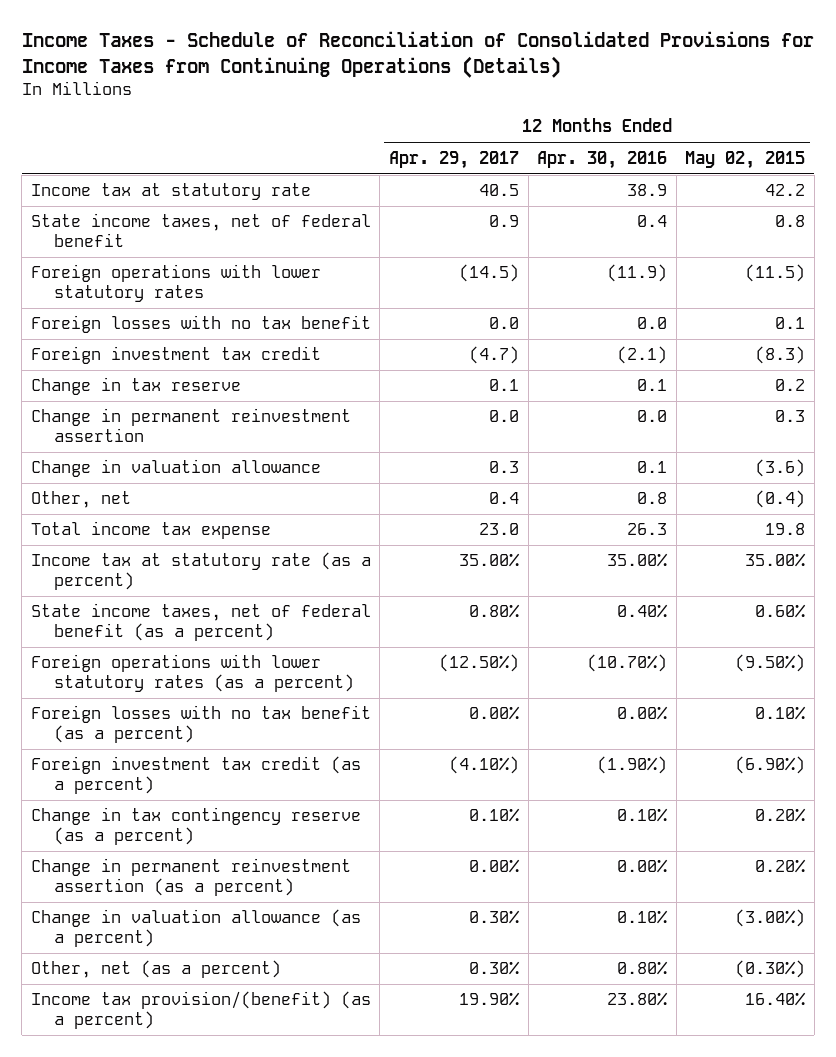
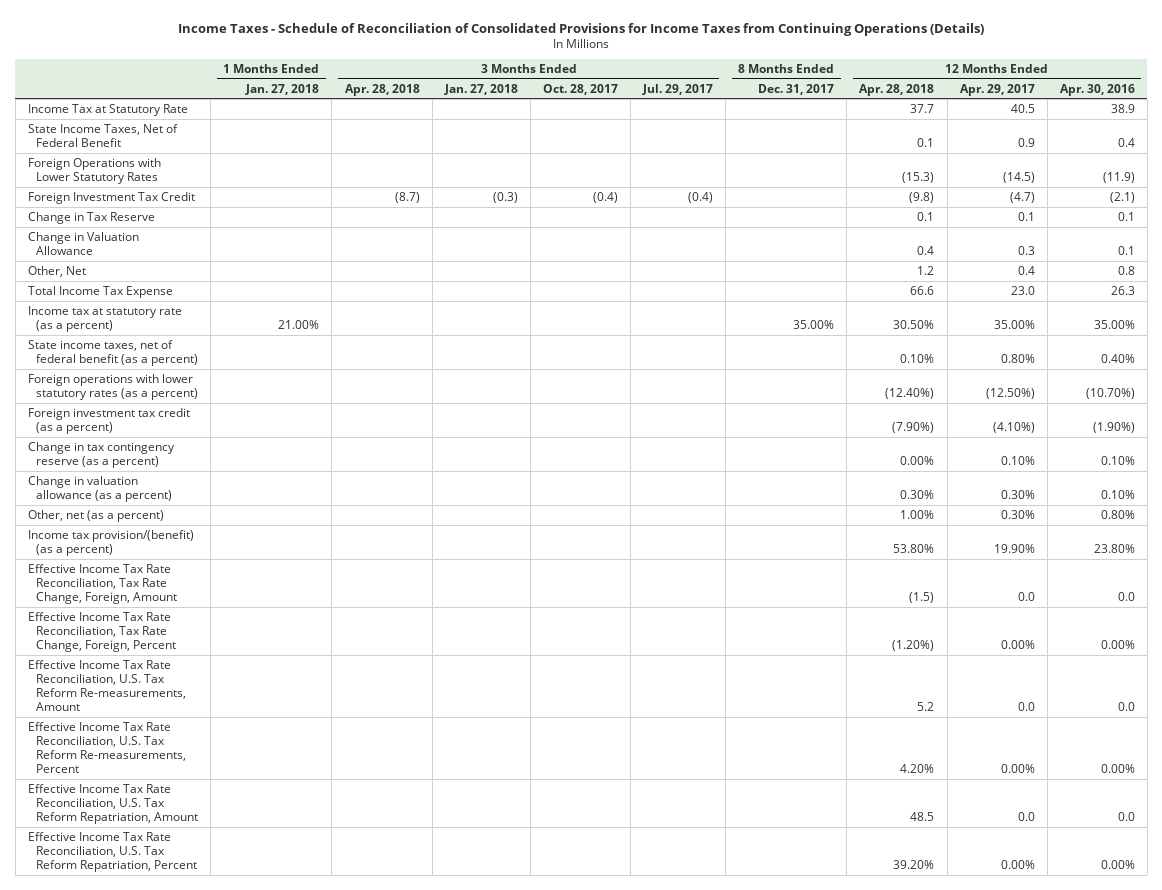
- | 12 Months Ended Apr. 29, 2017 | 12 Months Ended Apr. 30, 2016 | 12 Months Ended May 02, 2015
+ | 1 Months Ended Jan. 27, 2018 | 3 Months Ended Apr. 28, 2018 | 3 Months Ended Jan. 27, 2018 | 3 Months Ended Oct. 28, 2017 | 3 Months Ended Jul. 29, 2017 | 8 Months Ended Dec. 31, 2017 | 12 Months Ended Apr. 28, 2018 | 12 Months Ended Apr. 29, 2017 | 12 Months Ended Apr. 30, 2016
- Income tax at statutory rate | 40.5 | 38.9 | 42.2
- State income taxes, net of federal benefit | 0.9 | 0.4 | 0.8
- Foreign operations with lower statutory rates | (14.5) | (11.9) | (11.5)
- Foreign losses with no tax benefit | 0.0 | 0.0 | 0.1
- Foreign investment tax credit | (4.7) | (2.1) | (8.3)
- Change in tax reserve | 0.1 | 0.1 | 0.2
- Change in permanent reinvestment assertion | 0.0 | 0.0 | 0.3
- Change in valuation allowance | 0.3 | 0.1 | (3.6)
- Other, net | 0.4 | 0.8 | (0.4)
- Total income tax expense | 23.0 | 26.3 | 19.8
+ Income Tax at Statutory Rate | | | | | | | 37.7 | 40.5 | 38.9
+ State Income Taxes, Net of Federal Benefit | | | | | | | 0.1 | 0.9 | 0.4
+ Foreign Operations with Lower Statutory Rates | | | | | | | (15.3) | (14.5) | (11.9)
+ Foreign Investment Tax Credit | | (8.7) | (0.3) | (0.4) | (0.4) | | (9.8) | (4.7) | (2.1)
+ Change in Tax Reserve | | | | | | | 0.1 | 0.1 | 0.1
+ Change in Valuation Allowance | | | | | | | 0.4 | 0.3 | 0.1
+ Other, Net | | | | | | | 1.2 | 0.4 | 0.8
+ Total Income Tax Expense | | | | | | | 66.6 | 23.0 | 26.3
- Foreign losses with no tax benefit (as a percent) | 0.00% | 0.00% | 0.10%
- Change in permanent reinvestment assertion (as a percent) | 0.00% | 0.00% | 0.20%
+ Effective Income Tax Rate Reconciliation, Tax Rate Change, Foreign, Amount | | | | | | | (1.5) | 0.0 | 0.0
+ Effective Income Tax Rate Reconciliation, Tax Rate Change, Foreign, Percent | | | | | | | (1.20%) | 0.00% | 0.00%
+ Effective Income Tax Rate Reconciliation, U.S. Tax Reform Re-measurements, Amount | | | | | | | 5.2 | 0.0 | 0.0
+ Effective Income Tax Rate Reconciliation, U.S. Tax Reform Re-measurements, Percent | | | | | | | 4.20% | 0.00% | 0.00%
+ Effective Income Tax Rate Reconciliation, U.S. Tax Reform Repatriation, Amount | | | | | | | 48.5 | 0.0 | 0.0
+ Effective Income Tax Rate Reconciliation, U.S. Tax Reform Repatriation, Percent | | | | | | | 39.20% | 0.00% | 0.00%

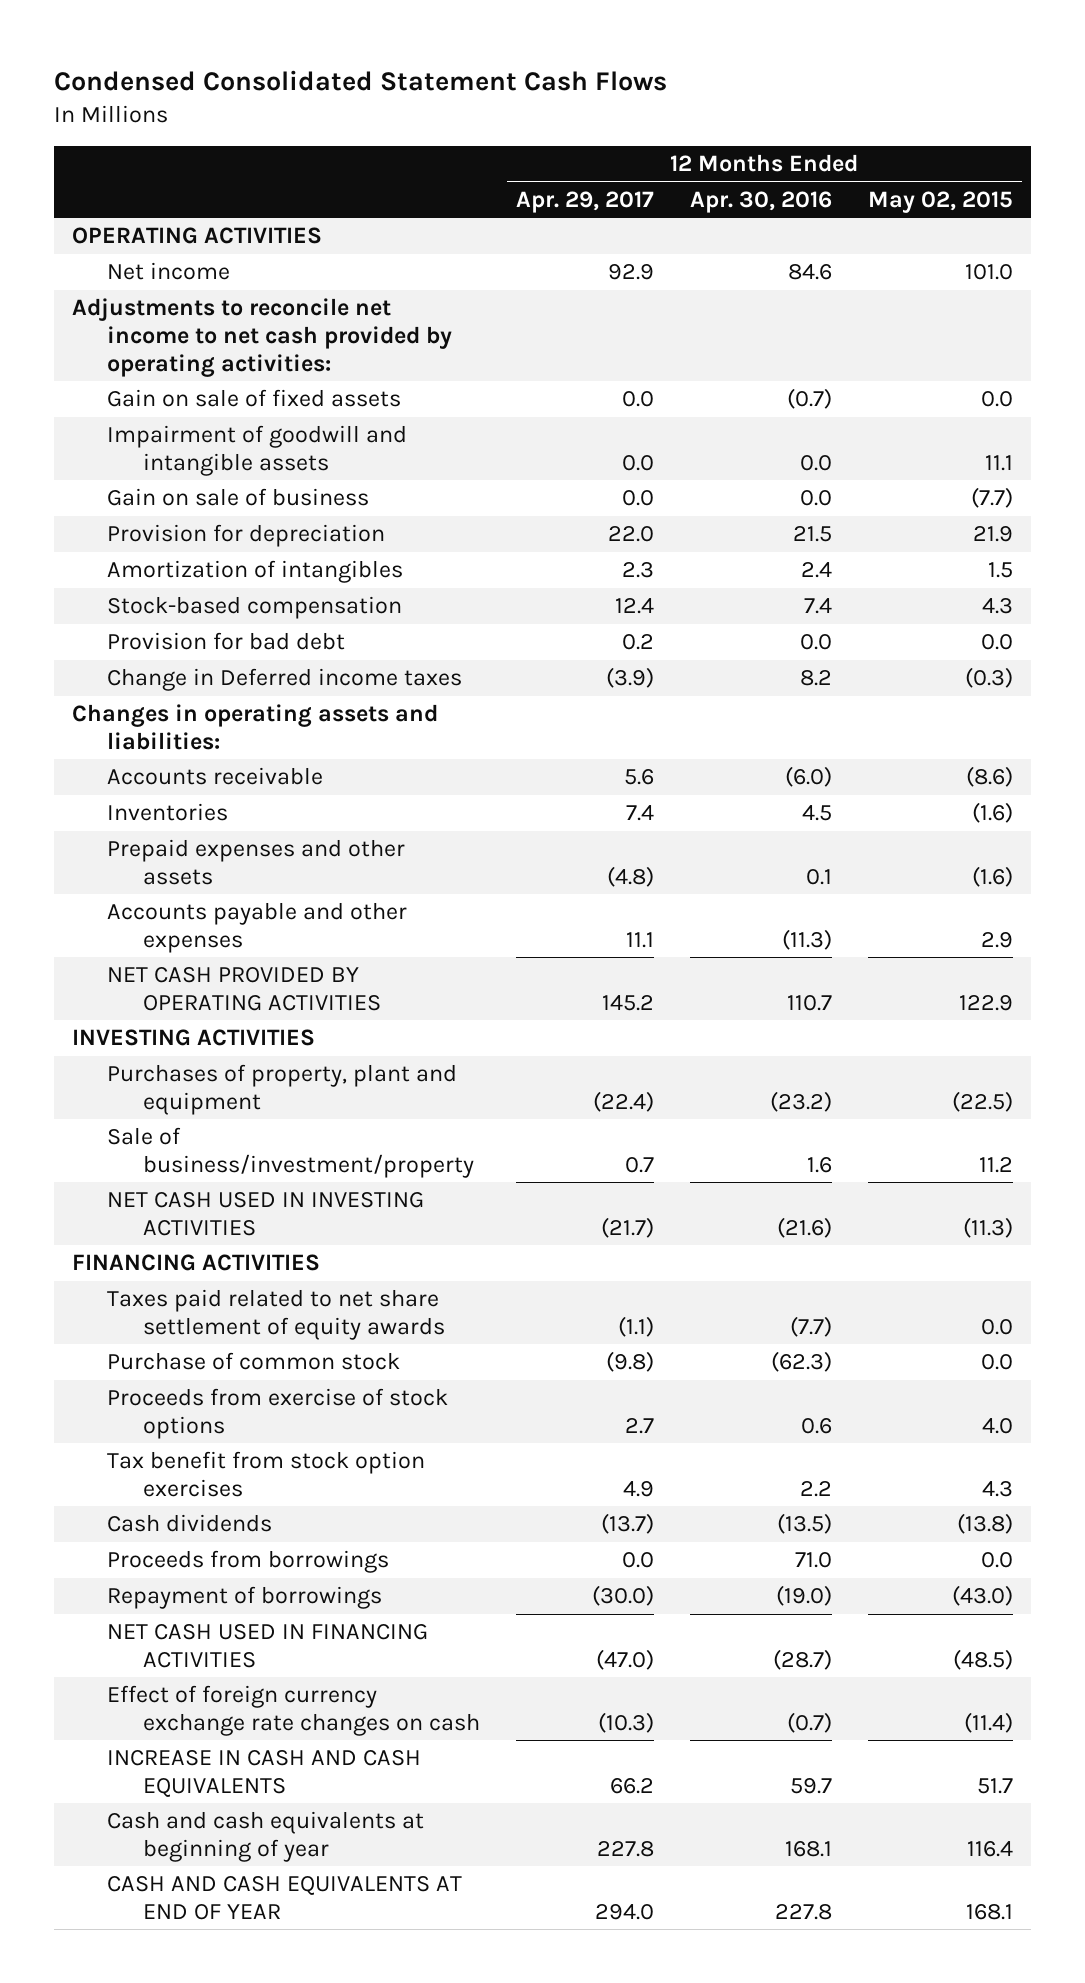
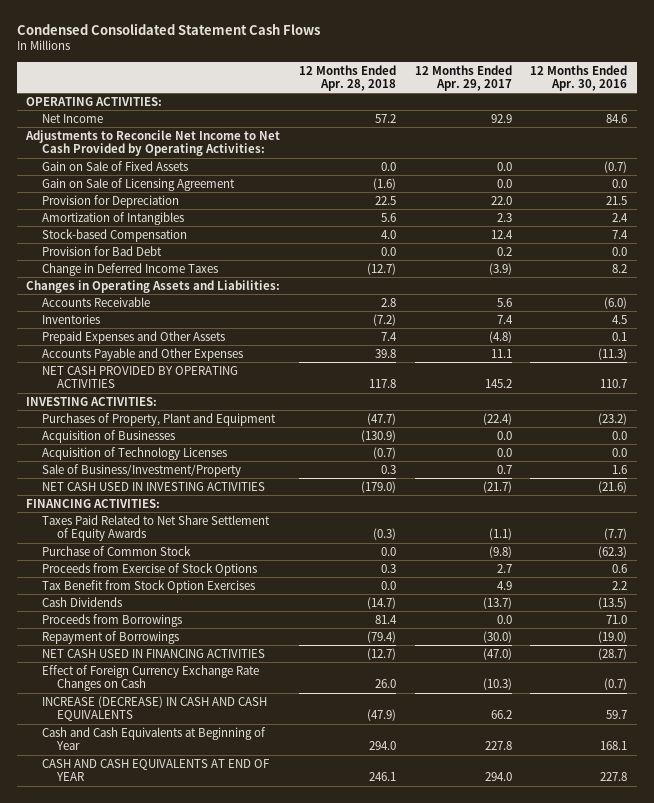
- | 12 Months Ended Apr. 29, 2017 | 12 Months Ended Apr. 30, 2016 | 12 Months Ended May 02, 2015
+ | 12 Months Ended Apr. 28, 2018 | 12 Months Ended Apr. 29, 2017 | 12 Months Ended Apr. 30, 2016
- OPERATING ACTIVITIES
- Net income | 92.9 | 84.6 | 101.0
- Adjustments to reconcile net income to net cash provided by operating activities:
- Gain on sale of fixed assets | 0.0 | (0.7) | 0.0
- Impairment of goodwill and intangible assets | 0.0 | 0.0 | 11.1
- Gain on sale of business | 0.0 | 0.0 | (7.7)
- Provision for depreciation | 22.0 | 21.5 | 21.9
- Amortization of intangibles | 2.3 | 2.4 | 1.5
- Stock-based compensation | 12.4 | 7.4 | 4.3
- Provision for bad debt | 0.2 | 0.0 | 0.0
- Change in Deferred income taxes | (3.9) | 8.2 | (0.3)
- Changes in operating assets and liabilities:
- Accounts receivable | 5.6 | (6.0) | (8.6)
+ OPERATING ACTIVITIES:
+ Net Income | 57.2 | 92.9 | 84.6
+ Adjustments to Reconcile Net Income to Net Cash Provided by Operating Activities:
+ Gain on Sale of Fixed Assets | 0.0 | 0.0 | (0.7)
+ Gain on Sale of Licensing Agreement | (1.6) | 0.0 | 0.0
+ Provision for Depreciation | 22.5 | 22.0 | 21.5
+ Amortization of Intangibles | 5.6 | 2.3 | 2.4
+ Stock-based Compensation | 4.0 | 12.4 | 7.4
+ Provision for Bad Debt | 0.0 | 0.2 | 0.0
+ Change in Deferred Income Taxes | (12.7) | (3.9) | 8.2
+ Changes in Operating Assets and Liabilities:
+ Accounts Receivable | 2.8 | 5.6 | (6.0)
- Prepaid expenses and other assets | (4.8) | 0.1 | (1.6)
- Accounts payable and other expenses | 11.1 | (11.3) | 2.9
+ Prepaid Expenses and Other Assets | 7.4 | (4.8) | 0.1
+ Accounts Payable and Other Expenses | 39.8 | 11.1 | (11.3)
- INVESTING ACTIVITIES
- Purchases of property, plant and equipment | (22.4) | (23.2) | (22.5)
- Sale of business/investment/property | 0.7 | 1.6 | 11.2
+ INVESTING ACTIVITIES:
+ Purchases of Property, Plant and Equipment | (47.7) | (22.4) | (23.2)
+ Acquisition of Businesses | (130.9) | 0.0 | 0.0
+ Acquisition of Technology Licenses | (0.7) | 0.0 | 0.0
+ Sale of Business/Investment/Property | 0.3 | 0.7 | 1.6
- FINANCING ACTIVITIES
- Taxes paid related to net share settlement of equity awards | (1.1) | (7.7) | 0.0
- Purchase of common stock | (9.8) | (62.3) | 0.0
- Proceeds from exercise of stock options | 2.7 | 0.6 | 4.0
- Tax benefit from stock option exercises | 4.9 | 2.2 | 4.3
- Cash dividends | (13.7) | (13.5) | (13.8)
- Proceeds from borrowings | 0.0 | 71.0 | 0.0
- Repayment of borrowings | (30.0) | (19.0) | (43.0)
+ FINANCING ACTIVITIES:
+ Taxes Paid Related to Net Share Settlement of Equity Awards | (0.3) | (1.1) | (7.7)
+ Purchase of Common Stock | 0.0 | (9.8) | (62.3)
+ Proceeds from Exercise of Stock Options | 0.3 | 2.7 | 0.6
+ Tax Benefit from Stock Option Exercises | 0.0 | 4.9 | 2.2
+ Cash Dividends | (14.7) | (13.7) | (13.5)
+ Proceeds from Borrowings | 81.4 | 0.0 | 71.0
+ Repayment of Borrowings | (79.4) | (30.0) | (19.0)
- Effect of foreign currency exchange rate changes on cash | (10.3) | (0.7) | (11.4)
- INCREASE IN CASH AND CASH EQUIVALENTS | 66.2 | 59.7 | 51.7
- Cash and cash equivalents at beginning of year | 227.8 | 168.1 | 116.4
+ Effect of Foreign Currency Exchange Rate Changes on Cash | 26.0 | (10.3) | (0.7)
+ INCREASE (DECREASE) IN CASH AND CASH EQUIVALENTS | (47.9) | 66.2 | 59.7
+ Cash and Cash Equivalents at Beginning of Year | 294.0 | 227.8 | 168.1

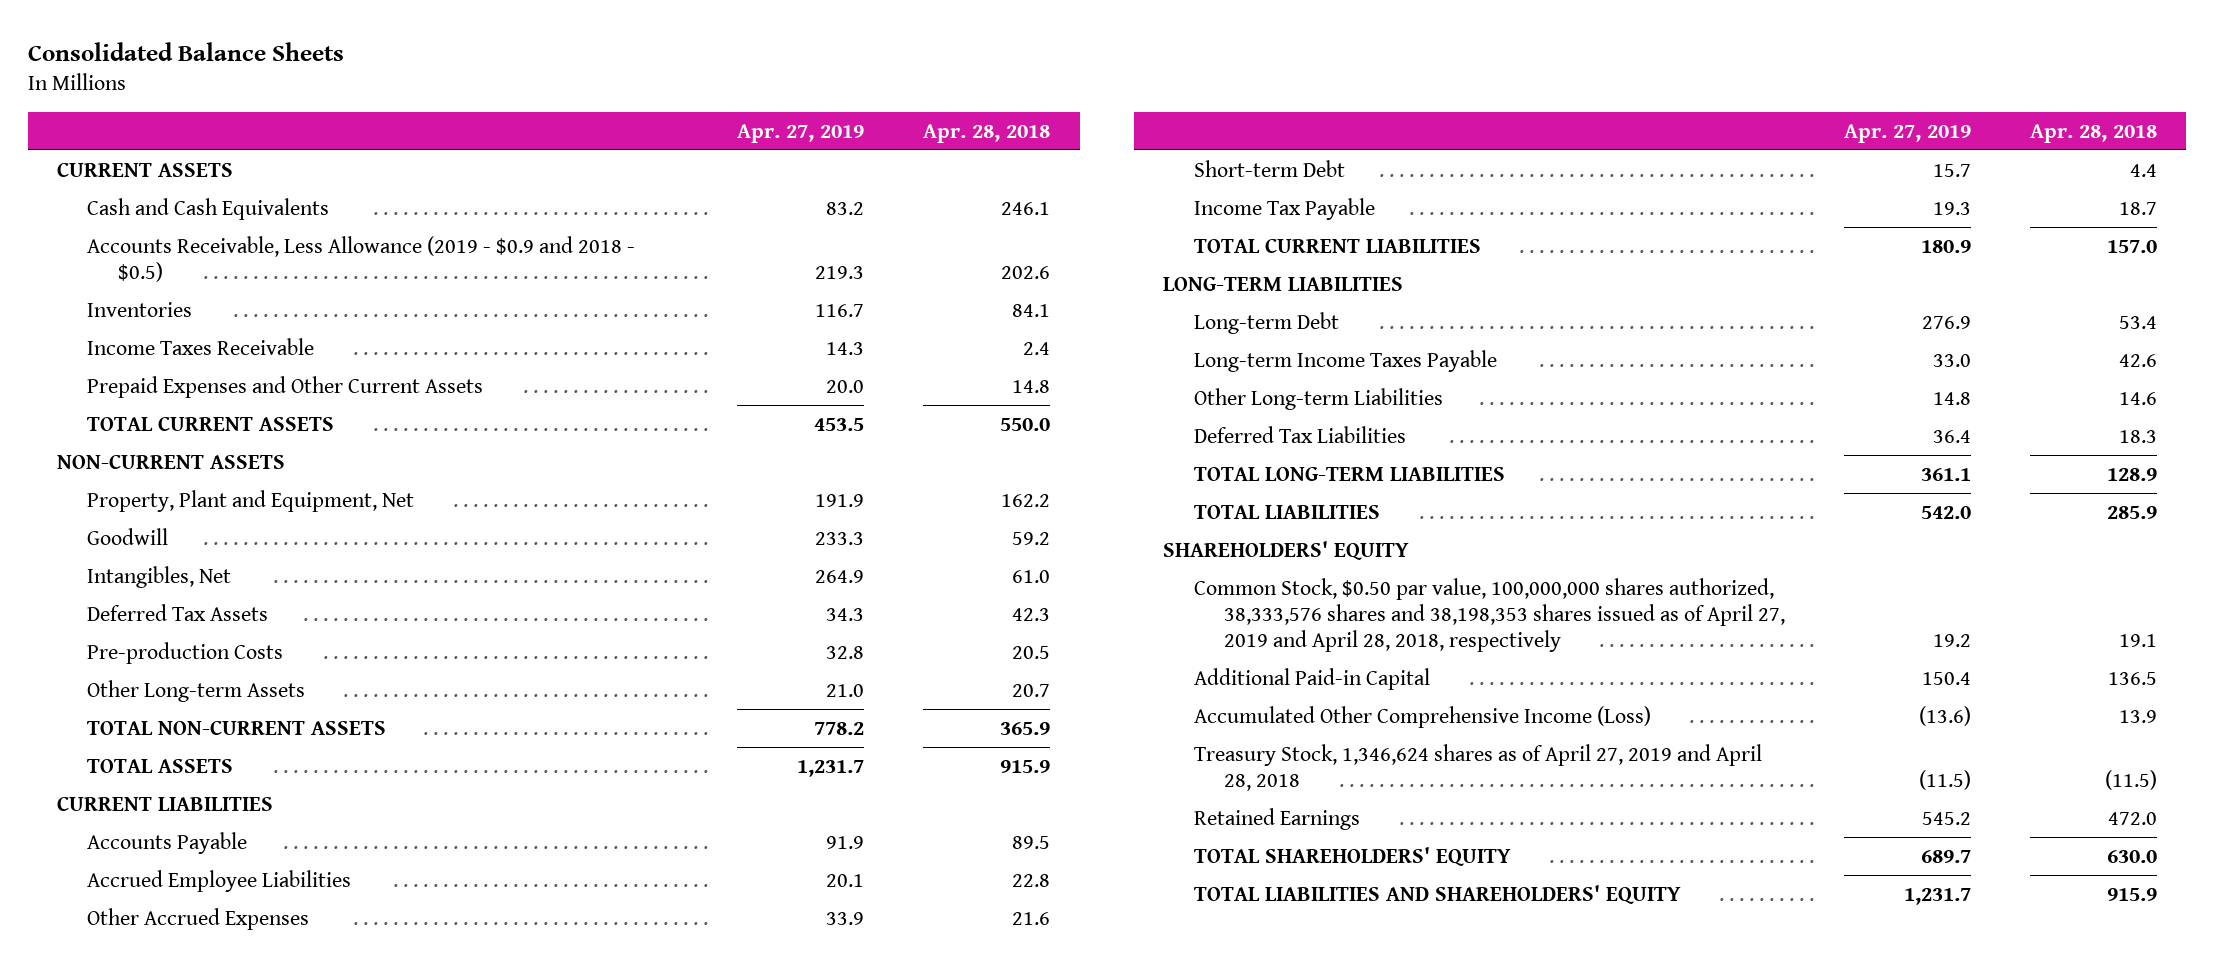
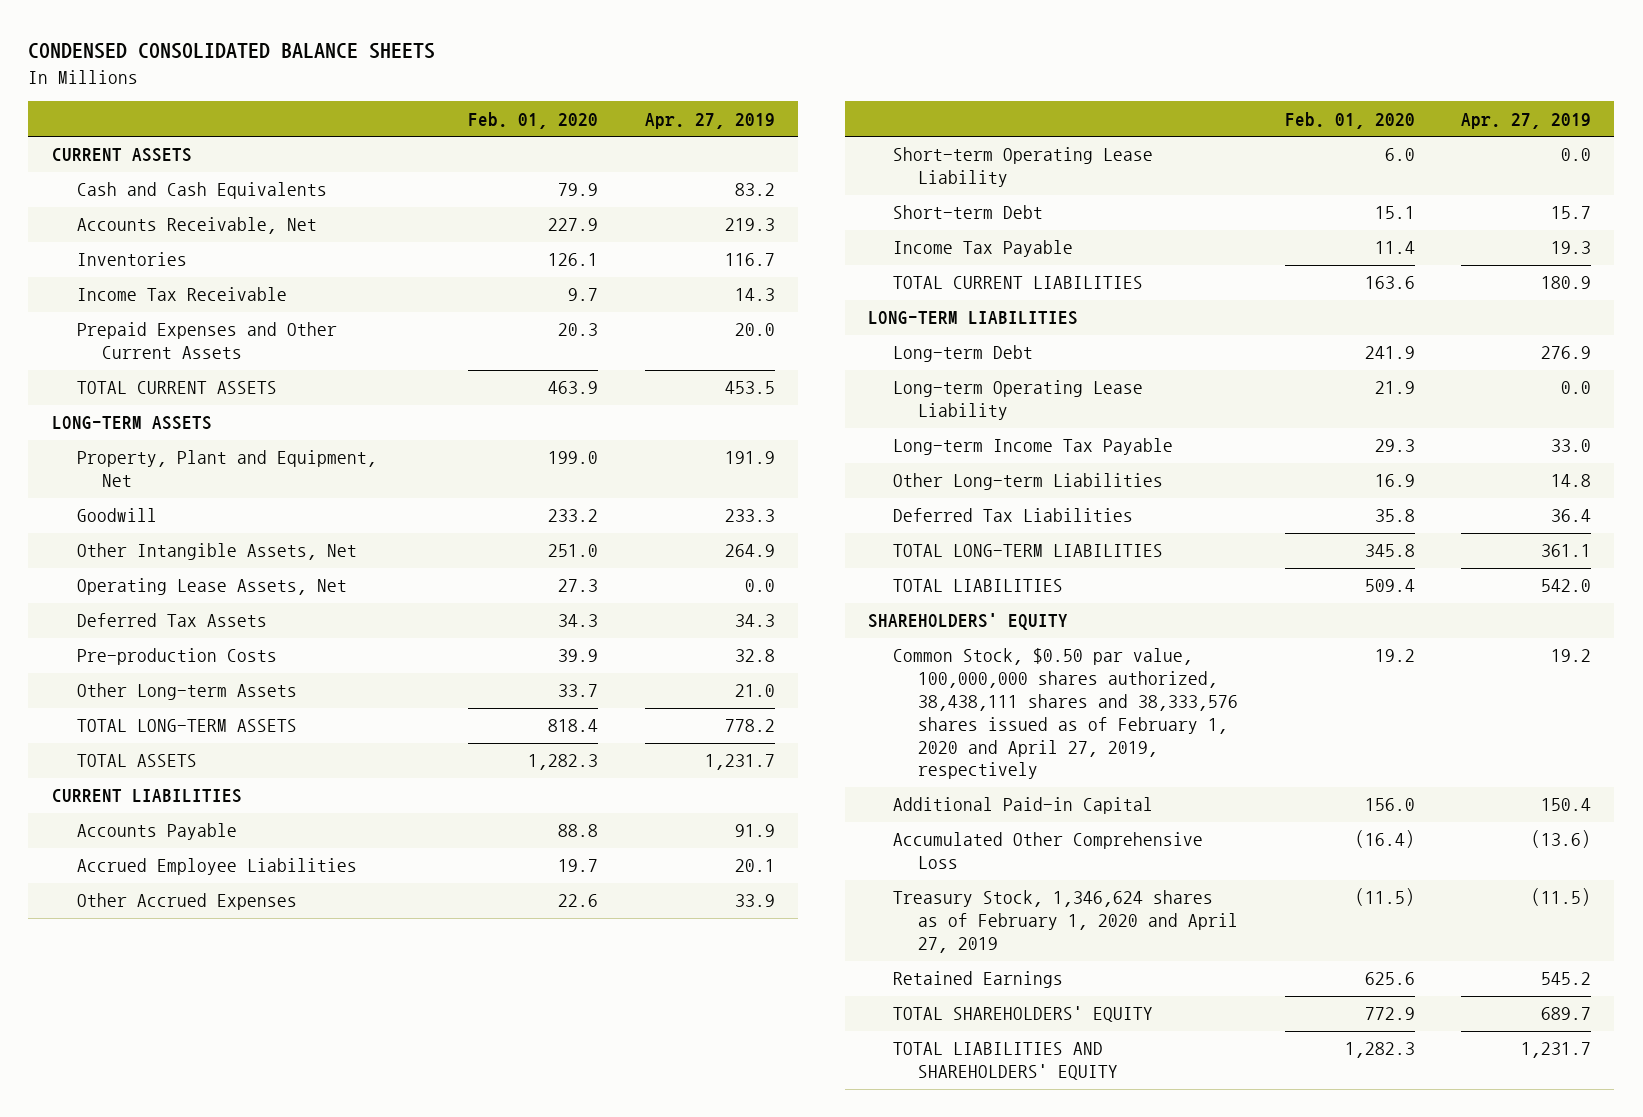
- Consolidated Balance Sheets
+ CONDENSED CONSOLIDATED BALANCE SHEETS
- | Apr. 27, 2019 | Apr. 28, 2018
+ | Feb. 01, 2020 | Apr. 27, 2019
- Accounts Receivable, Less Allowance (2019 - $0.9 and 2018 - $0.5) | 219.3 | 202.6
+ Accounts Receivable, Net | 227.9 | 219.3
- Income Taxes Receivable | 14.3 | 2.4
+ Income Tax Receivable | 9.7 | 14.3
- NON-CURRENT ASSETS
+ LONG-TERM ASSETS
- Intangibles, Net | 264.9 | 61.0
+ Other Intangible Assets, Net | 251.0 | 264.9
+ Operating Lease Assets, Net | 27.3 | 0.0
- TOTAL NON-CURRENT ASSETS | 778.2 | 365.9
+ TOTAL LONG-TERM ASSETS | 818.4 | 778.2
+ Short-term Operating Lease Liability | 6.0 | 0.0
- Long-term Income Taxes Payable | 33.0 | 42.6
+ Long-term Operating Lease Liability | 21.9 | 0.0
+ Long-term Income Tax Payable | 29.3 | 33.0
- Common Stock, $0.50 par value, 100,000,000 shares authorized, 38,333,576 shares and 38,198,353 shares issued as of April 27, 2019 and April 28, 2018, respectively | 19.2 | 19.1
+ Common Stock, $0.50 par value, 100,000,000 shares authorized, 38,438,111 shares and 38,333,576 shares issued as of February 1, 2020 and April 27, 2019, respectively | 19.2 | 19.2
- Accumulated Other Comprehensive Income (Loss) | (13.6) | 13.9
- Treasury Stock, 1,346,624 shares as of April 27, 2019 and April 28, 2018 | (11.5) | (11.5)
+ Accumulated Other Comprehensive Loss | (16.4) | (13.6)
+ Treasury Stock, 1,346,624 shares as of February 1, 2020 and April 27, 2019 | (11.5) | (11.5)

